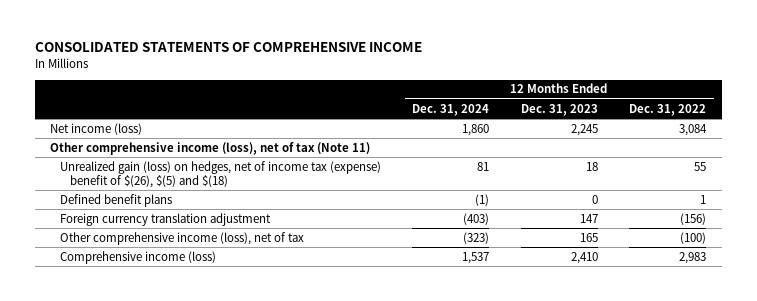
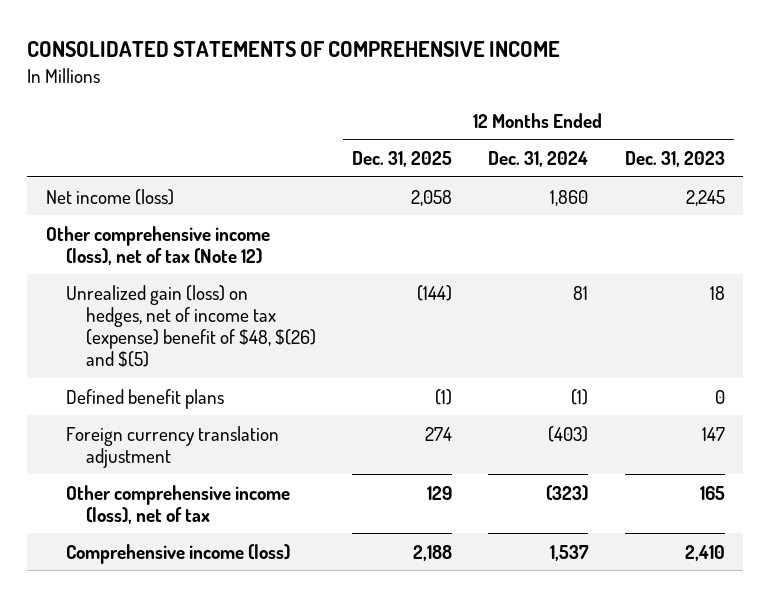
- | 12 Months Ended Dec. 31, 2024 | 12 Months Ended Dec. 31, 2023 | 12 Months Ended Dec. 31, 2022
+ | 12 Months Ended Dec. 31, 2025 | 12 Months Ended Dec. 31, 2024 | 12 Months Ended Dec. 31, 2023
- Other comprehensive income (loss), net of tax (Note 11)
- Unrealized gain (loss) on hedges, net of income tax (expense) benefit of $(26), $(5) and $(18) | 81 | 18 | 55
+ Other comprehensive income (loss), net of tax (Note 12)
+ Unrealized gain (loss) on hedges, net of income tax (expense) benefit of $48, $(26) and $(5) | (144) | 81 | 18

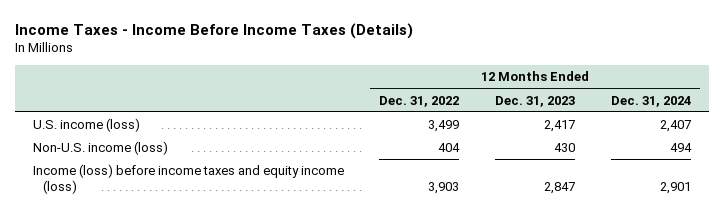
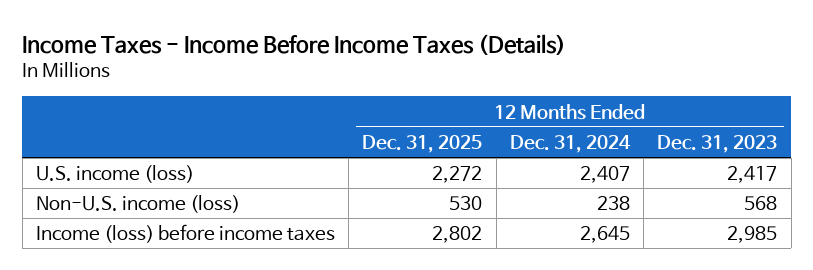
- | 12 Months Ended Dec. 31, 2022 | 12 Months Ended Dec. 31, 2023 | 12 Months Ended Dec. 31, 2024
+ | 12 Months Ended Dec. 31, 2025 | 12 Months Ended Dec. 31, 2024 | 12 Months Ended Dec. 31, 2023
- Non-U.S. income (loss) | 404 | 430 | 494
- Income (loss) before income taxes and equity income (loss) | 3,903 | 2,847 | 2,901
+ Non-U.S. income (loss) | 530 | 238 | 568
+ Income (loss) before income taxes | 2,802 | 2,645 | 2,985

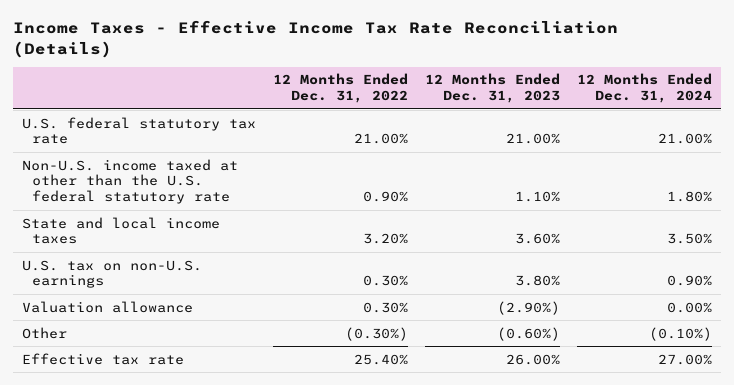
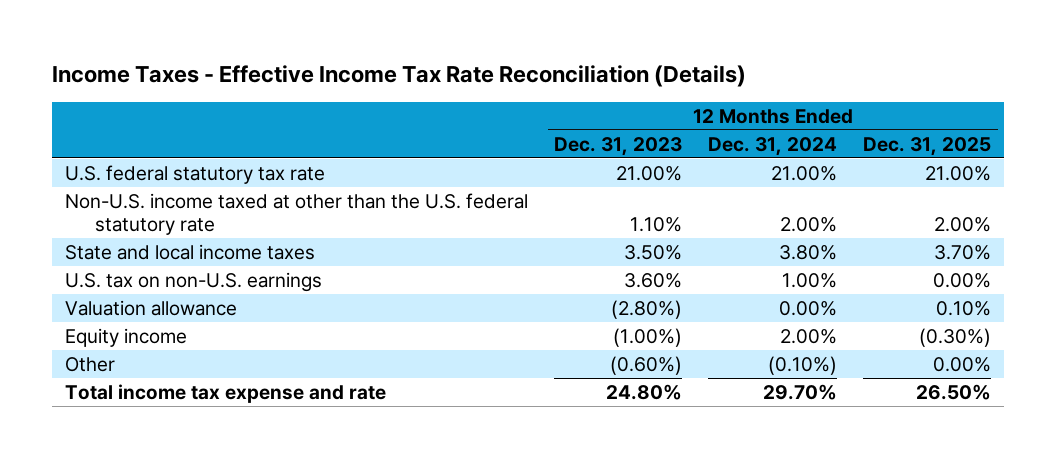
- | 12 Months Ended Dec. 31, 2022 | 12 Months Ended Dec. 31, 2023 | 12 Months Ended Dec. 31, 2024
+ | 12 Months Ended Dec. 31, 2023 | 12 Months Ended Dec. 31, 2024 | 12 Months Ended Dec. 31, 2025
- Non-U.S. income taxed at other than the U.S. federal statutory rate | 0.90% | 1.10% | 1.80%
- State and local income taxes | 3.20% | 3.60% | 3.50%
- U.S. tax on non-U.S. earnings | 0.30% | 3.80% | 0.90%
- Valuation allowance | 0.30% | (2.90%) | 0.00%
+ Non-U.S. income taxed at other than the U.S. federal statutory rate | 1.10% | 2.00% | 2.00%
+ State and local income taxes | 3.50% | 3.80% | 3.70%
+ U.S. tax on non-U.S. earnings | 3.60% | 1.00% | 0.00%
+ Valuation allowance | (2.80%) | 0.00% | 0.10%
+ Equity income | (1.00%) | 2.00% | (0.30%)
- Effective tax rate | 25.40% | 26.00% | 27.00%
+ Total income tax expense and rate | 24.80% | 29.70% | 26.50%

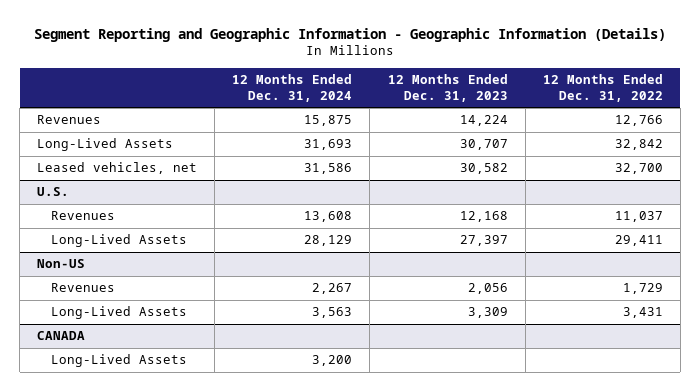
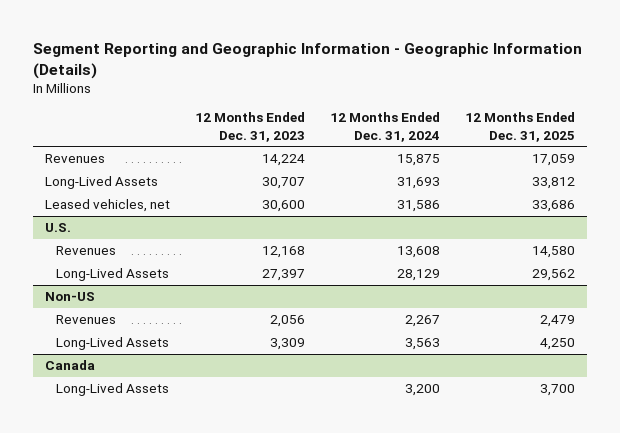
- | 12 Months Ended Dec. 31, 2024 | 12 Months Ended Dec. 31, 2023 | 12 Months Ended Dec. 31, 2022
+ | 12 Months Ended Dec. 31, 2023 | 12 Months Ended Dec. 31, 2024 | 12 Months Ended Dec. 31, 2025
- Leased vehicles, net | 31,586 | 30,582 | 32,700
+ Leased vehicles, net | 30,600 | 31,586 | 33,686
- CANADA
+ Canada

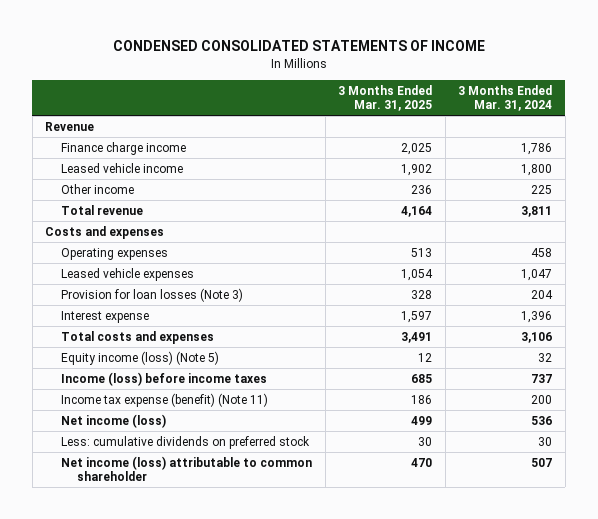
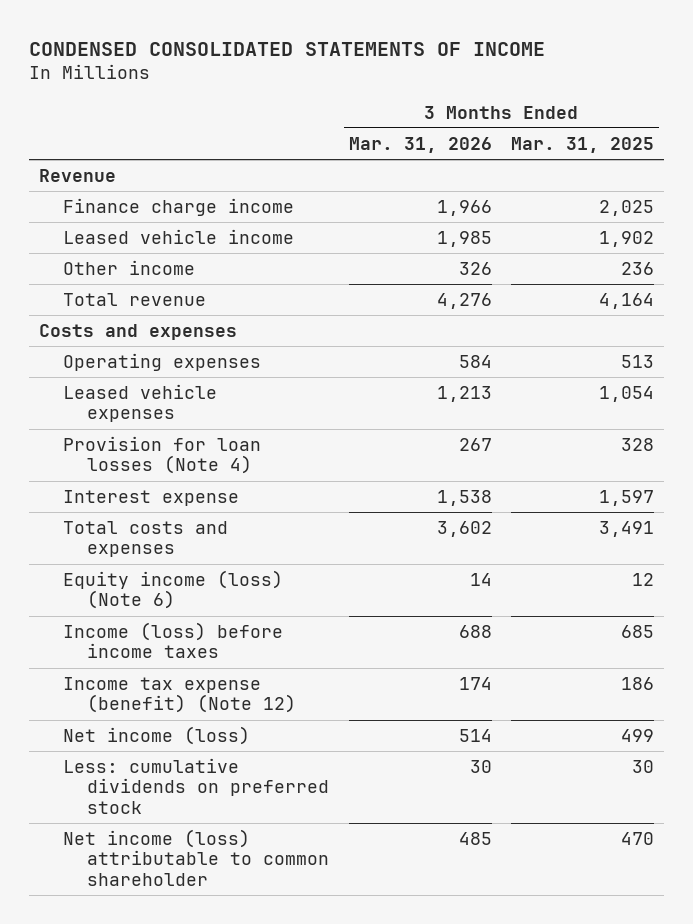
- | 3 Months Ended Mar. 31, 2025 | 3 Months Ended Mar. 31, 2024
+ | 3 Months Ended Mar. 31, 2026 | 3 Months Ended Mar. 31, 2025
- Provision for loan losses (Note 3) | 328 | 204
+ Provision for loan losses (Note 4) | 267 | 328
- Equity income (loss) (Note 5) | 12 | 32
+ Equity income (loss) (Note 6) | 14 | 12
- Income tax expense (benefit) (Note 11) | 186 | 200
+ Income tax expense (benefit) (Note 12) | 174 | 186

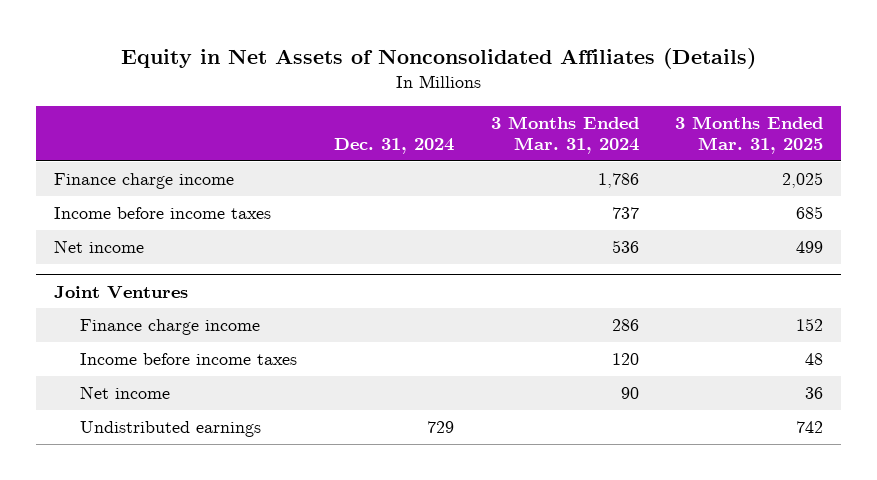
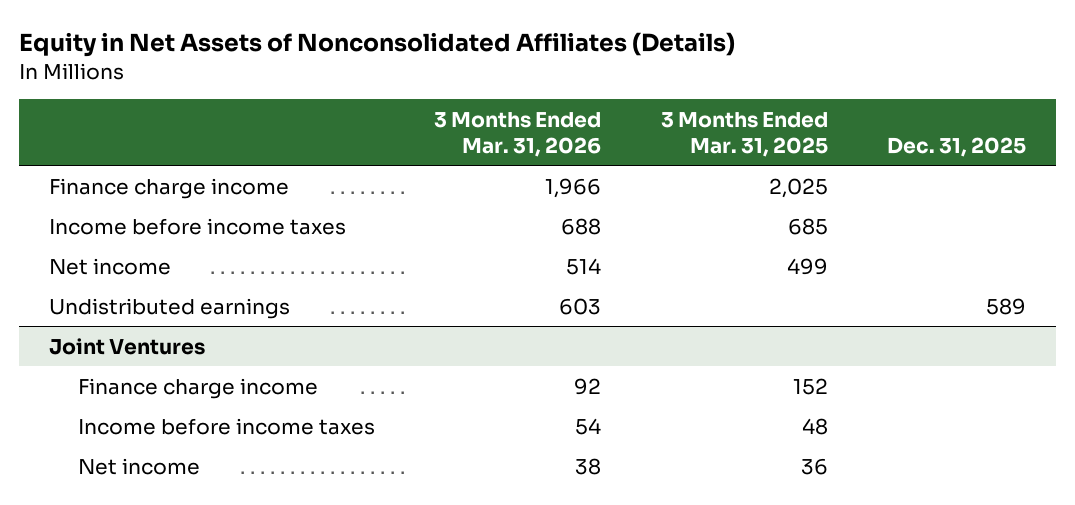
- | Dec. 31, 2024 | 3 Months Ended Mar. 31, 2024 | 3 Months Ended Mar. 31, 2025
+ | 3 Months Ended Mar. 31, 2026 | 3 Months Ended Mar. 31, 2025 | Dec. 31, 2025
+ Undistributed earnings | 603 | | 589
@ Joint Ventures
- Undistributed earnings | 729 | | 742

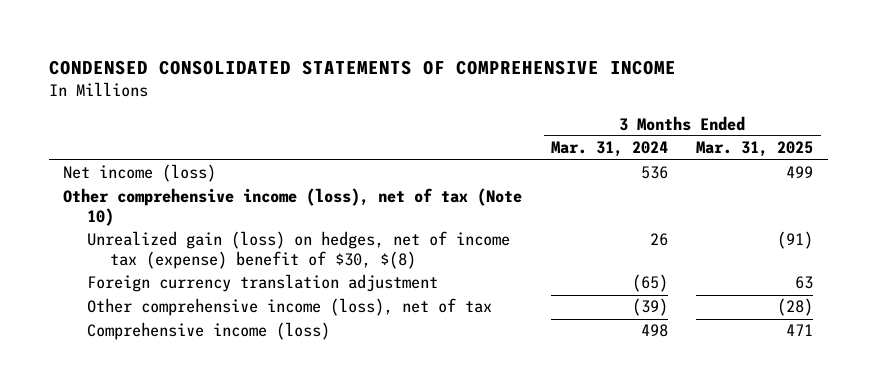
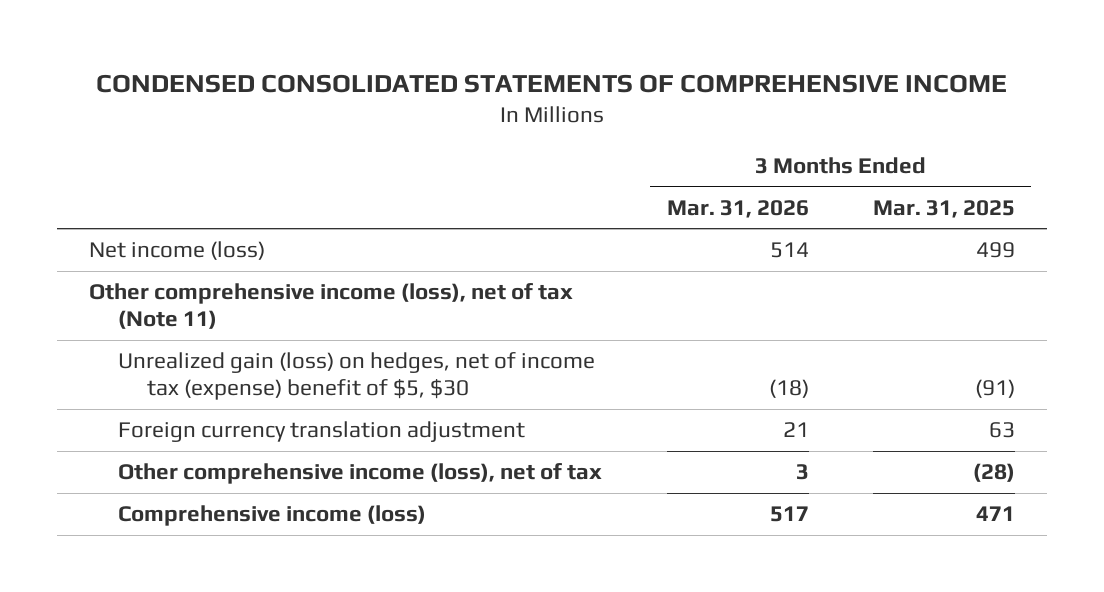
- | 3 Months Ended Mar. 31, 2024 | 3 Months Ended Mar. 31, 2025
+ | 3 Months Ended Mar. 31, 2026 | 3 Months Ended Mar. 31, 2025
- Other comprehensive income (loss), net of tax (Note 10)
- Unrealized gain (loss) on hedges, net of income tax (expense) benefit of $30, $(8) | 26 | (91)
+ Other comprehensive income (loss), net of tax (Note 11)
+ Unrealized gain (loss) on hedges, net of income tax (expense) benefit of $5, $30 | (18) | (91)

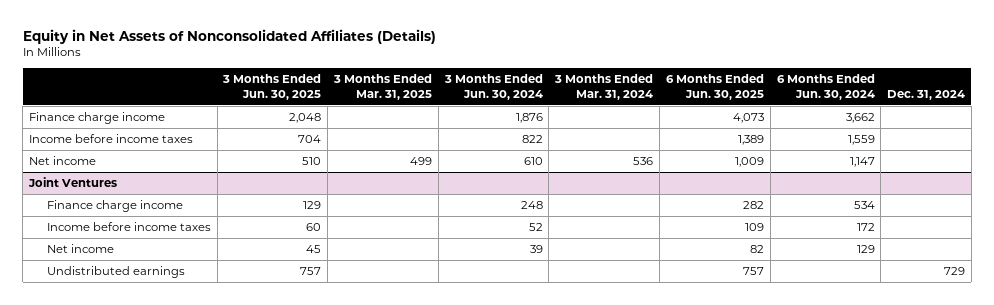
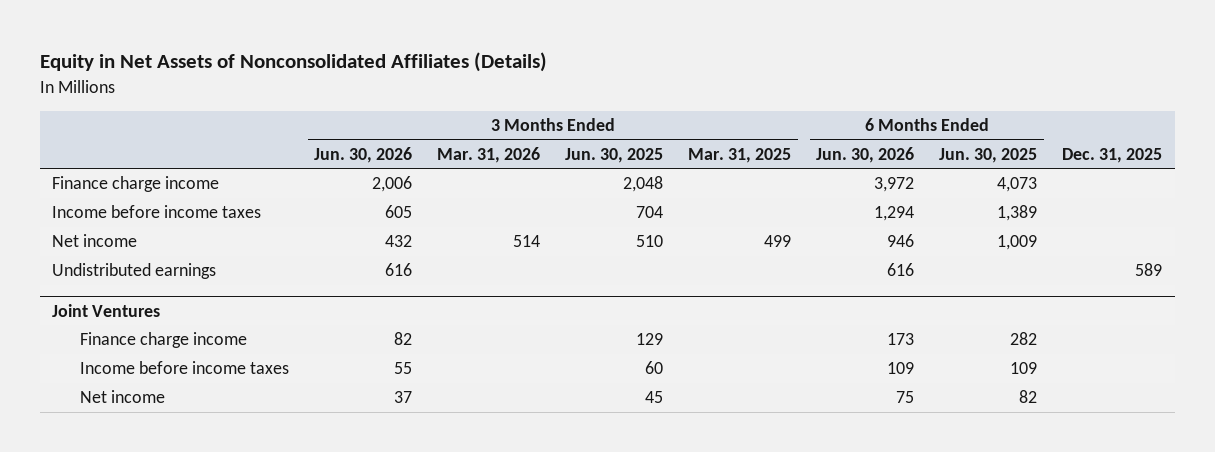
- | 3 Months Ended Jun. 30, 2025 | 3 Months Ended Mar. 31, 2025 | 3 Months Ended Jun. 30, 2024 | 3 Months Ended Mar. 31, 2024 | 6 Months Ended Jun. 30, 2025 | 6 Months Ended Jun. 30, 2024 | Dec. 31, 2024
+ | 3 Months Ended Jun. 30, 2026 | 3 Months Ended Mar. 31, 2026 | 3 Months Ended Jun. 30, 2025 | 3 Months Ended Mar. 31, 2025 | 6 Months Ended Jun. 30, 2026 | 6 Months Ended Jun. 30, 2025 | Dec. 31, 2025
+ Undistributed earnings | 616 | | | | 616 | | 589
@ Joint Ventures
- Undistributed earnings | 757 | | | | 757 | | 729

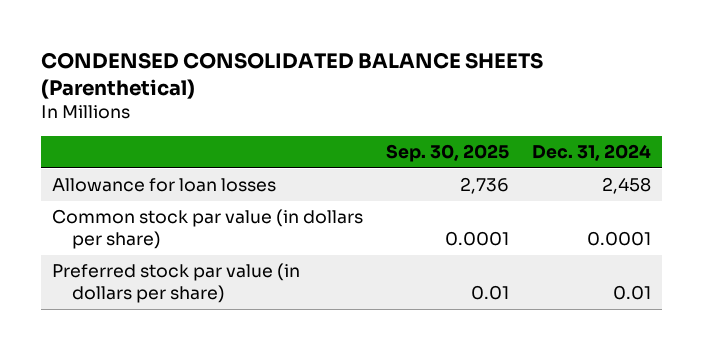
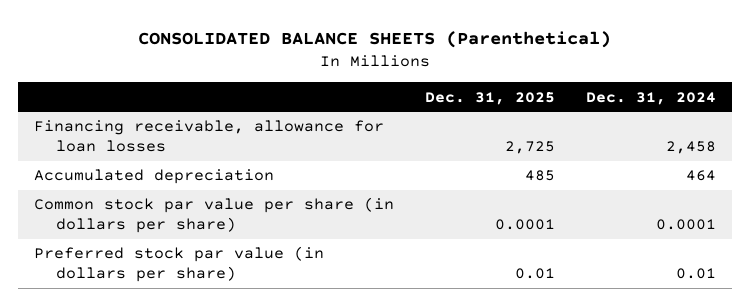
- CONDENSED CONSOLIDATED BALANCE SHEETS (Parenthetical)
+ CONSOLIDATED BALANCE SHEETS (Parenthetical)
- | Sep. 30, 2025 | Dec. 31, 2024
+ | Dec. 31, 2025 | Dec. 31, 2024
- Allowance for loan losses | 2,736 | 2,458
- Common stock par value (in dollars per share) | 0.0001 | 0.0001
+ Financing receivable, allowance for loan losses | 2,725 | 2,458
+ Accumulated depreciation | 485 | 464
+ Common stock par value per share (in dollars per share) | 0.0001 | 0.0001

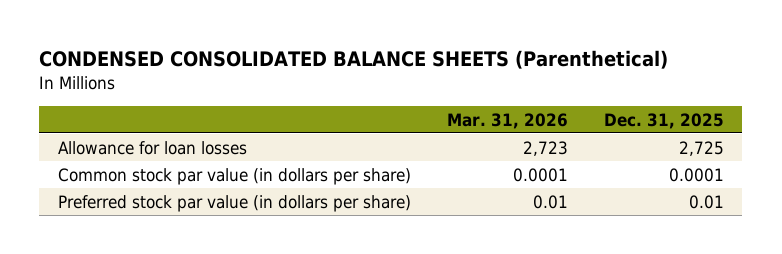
- CONSOLIDATED BALANCE SHEETS (Parenthetical)
+ CONDENSED CONSOLIDATED BALANCE SHEETS (Parenthetical)
- | Dec. 31, 2025 | Dec. 31, 2024
+ | Mar. 31, 2026 | Dec. 31, 2025
- Financing receivable, allowance for loan losses | 2,725 | 2,458
- Accumulated depreciation | 485 | 464
- Common stock par value per share (in dollars per share) | 0.0001 | 0.0001
+ Allowance for loan losses | 2,723 | 2,725
+ Common stock par value (in dollars per share) | 0.0001 | 0.0001

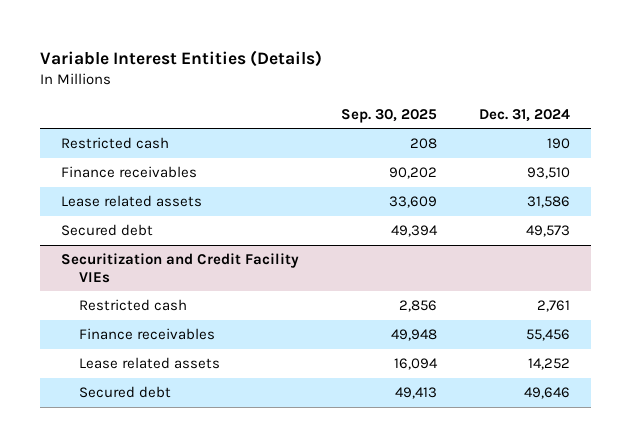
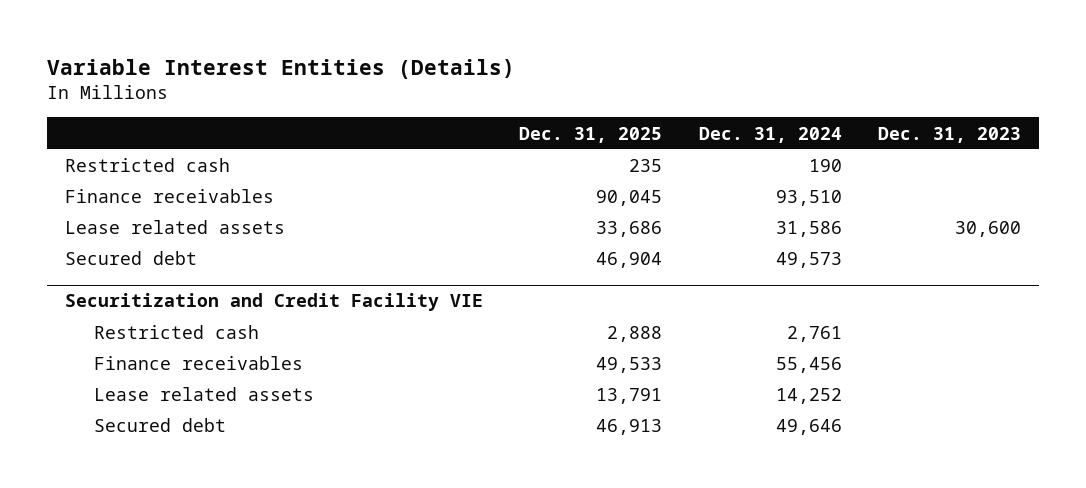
- | Sep. 30, 2025 | Dec. 31, 2024
+ | Dec. 31, 2025 | Dec. 31, 2024 | Dec. 31, 2023
- Securitization and Credit Facility VIEs
+ Securitization and Credit Facility VIE

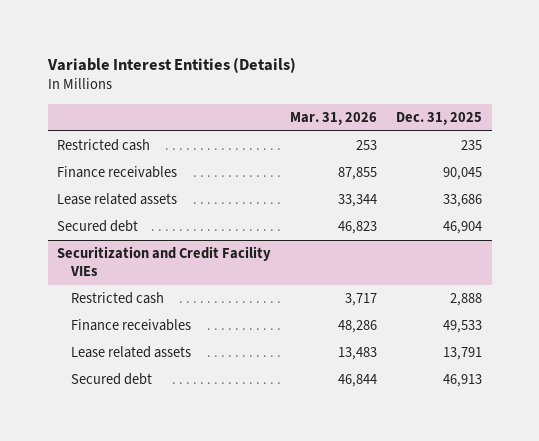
- | Dec. 31, 2025 | Dec. 31, 2024 | Dec. 31, 2023
+ | Mar. 31, 2026 | Dec. 31, 2025
- Securitization and Credit Facility VIE
+ Securitization and Credit Facility VIEs

